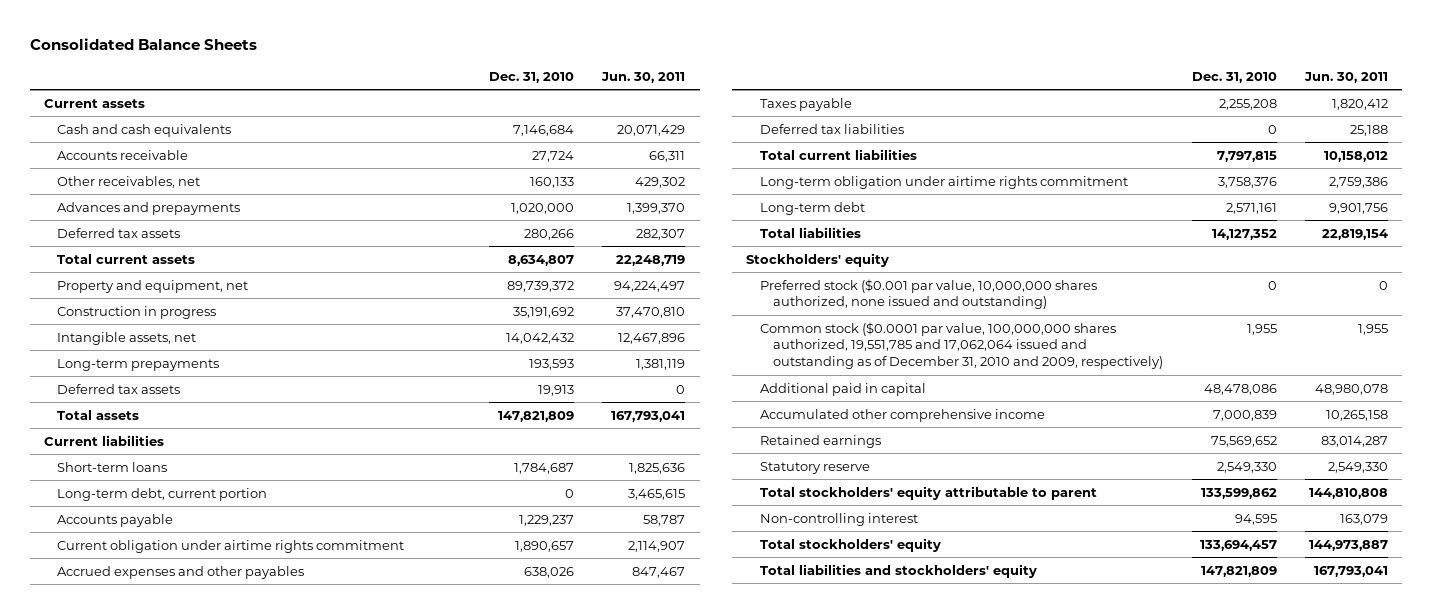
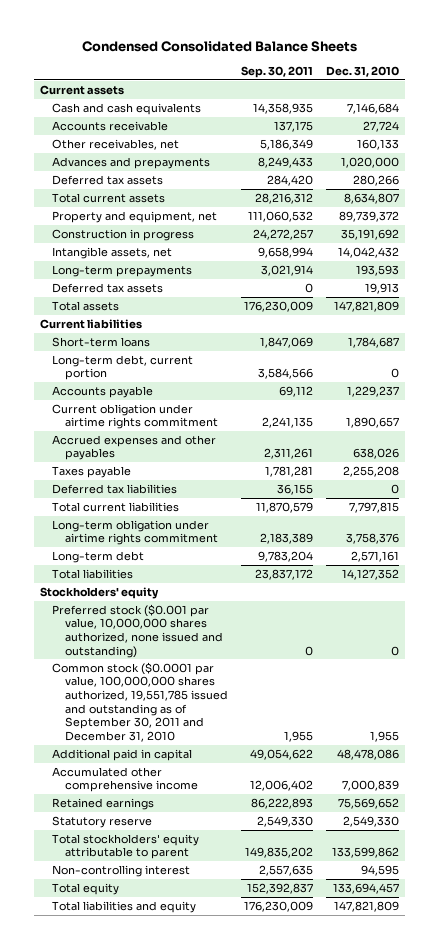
- Consolidated Balance Sheets
+ Condensed Consolidated Balance Sheets
- | Dec. 31, 2010 | Jun. 30, 2011
+ | Sep. 30, 2011 | Dec. 31, 2010
- Common stock ($0.0001 par value, 100,000,000 shares authorized, 19,551,785 and 17,062,064 issued and outstanding as of December 31, 2010 and 2009, respectively) | 1,955 | 1,955
+ Common stock ($0.0001 par value, 100,000,000 shares authorized, 19,551,785 issued and outstanding as of September 30, 2011 and December 31, 2010 | 1,955 | 1,955
- Total stockholders' equity | 133,694,457 | 144,973,887
- Total liabilities and stockholders' equity | 147,821,809 | 167,793,041
+ Total equity | 152,392,837 | 133,694,457
+ Total liabilities and equity | 176,230,009 | 147,821,809

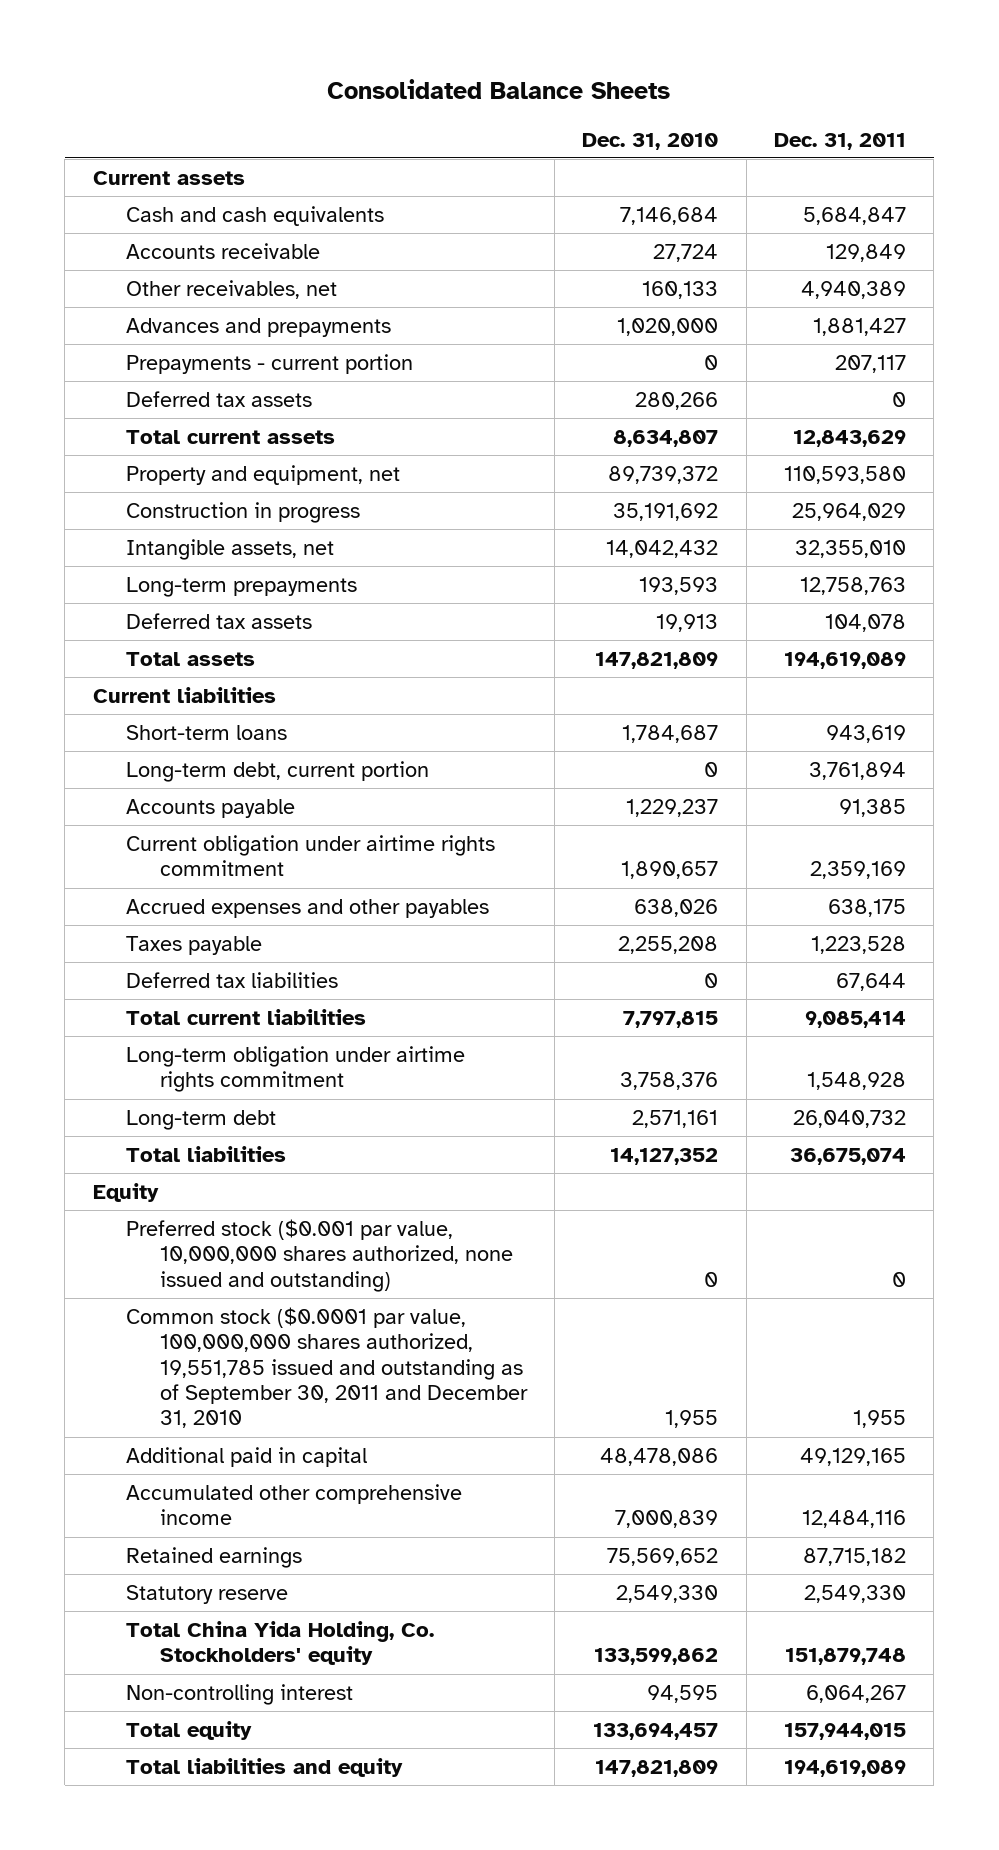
- Condensed Consolidated Balance Sheets
+ Consolidated Balance Sheets
- | Sep. 30, 2011 | Dec. 31, 2010
+ | Dec. 31, 2010 | Dec. 31, 2011
+ Prepayments - current portion | 0 | 207,117
- Stockholders' equity
+ Equity
- Total stockholders' equity attributable to parent | 149,835,202 | 133,599,862
+ Total China Yida Holding, Co. Stockholders' equity | 133,599,862 | 151,879,748

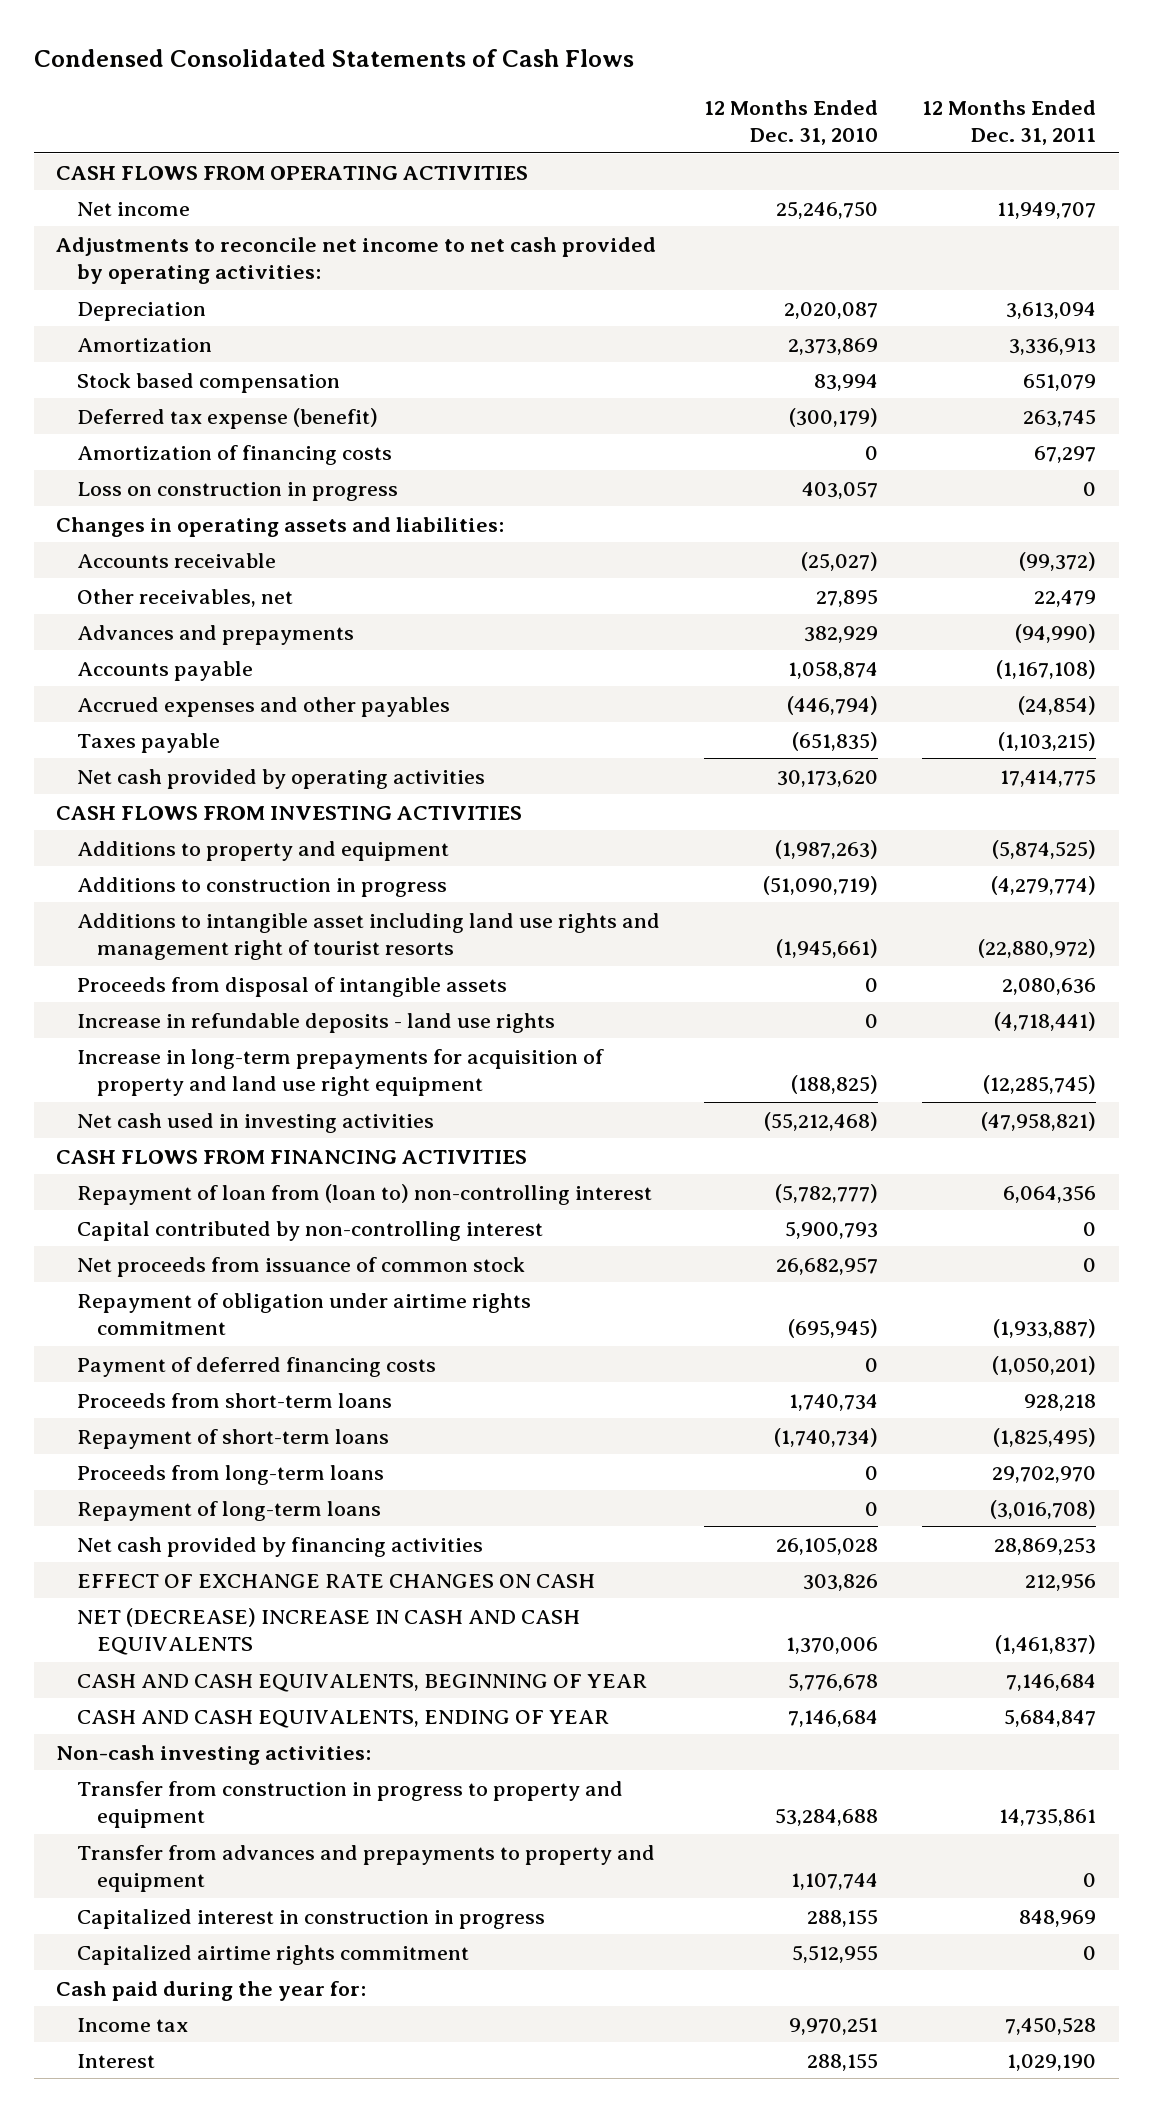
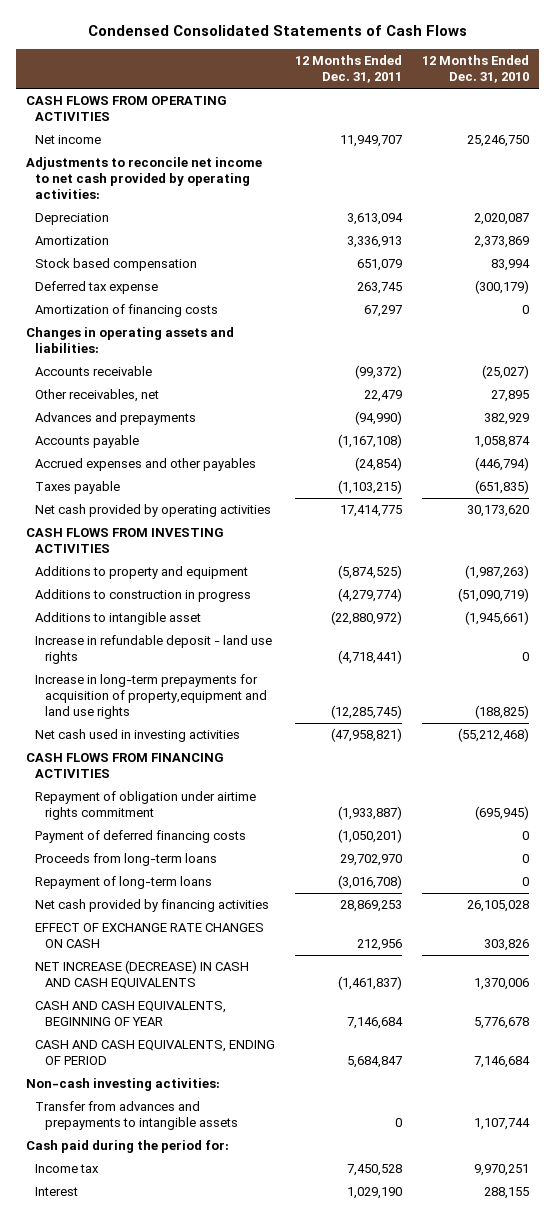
- | 12 Months Ended Dec. 31, 2010 | 12 Months Ended Dec. 31, 2011
+ | 12 Months Ended Dec. 31, 2011 | 12 Months Ended Dec. 31, 2010
- Deferred tax expense (benefit) | (300,179) | 263,745
+ Deferred tax expense | 263,745 | (300,179)
- Loss on construction in progress | 403,057 | 0
- Additions to intangible asset including land use rights and management right of tourist resorts | (1,945,661) | (22,880,972)
- Proceeds from disposal of intangible assets | 0 | 2,080,636
- Increase in refundable deposits - land use rights | 0 | (4,718,441)
- Increase in long-term prepayments for acquisition of property and land use right equipment | (188,825) | (12,285,745)
+ Additions to intangible asset | (22,880,972) | (1,945,661)
+ Increase in refundable deposit - land use rights | (4,718,441) | 0
+ Increase in long-term prepayments for acquisition of property,equipment and land use rights | (12,285,745) | (188,825)
- Repayment of loan from (loan to) non-controlling interest | (5,782,777) | 6,064,356
- Capital contributed by non-controlling interest | 5,900,793 | 0
- Net proceeds from issuance of common stock | 26,682,957 | 0
- Proceeds from short-term loans | 1,740,734 | 928,218
- Repayment of short-term loans | (1,740,734) | (1,825,495)
- NET (DECREASE) INCREASE IN CASH AND CASH EQUIVALENTS | 1,370,006 | (1,461,837)
+ NET INCREASE (DECREASE) IN CASH AND CASH EQUIVALENTS | (1,461,837) | 1,370,006
- CASH AND CASH EQUIVALENTS, ENDING OF YEAR | 7,146,684 | 5,684,847
+ CASH AND CASH EQUIVALENTS, ENDING OF PERIOD | 5,684,847 | 7,146,684
- Transfer from construction in progress to property and equipment | 53,284,688 | 14,735,861
- Transfer from advances and prepayments to property and equipment | 1,107,744 | 0
- Capitalized interest in construction in progress | 288,155 | 848,969
- Capitalized airtime rights commitment | 5,512,955 | 0
- Cash paid during the year for:
+ Transfer from advances and prepayments to intangible assets | 0 | 1,107,744
+ Cash paid during the period for:

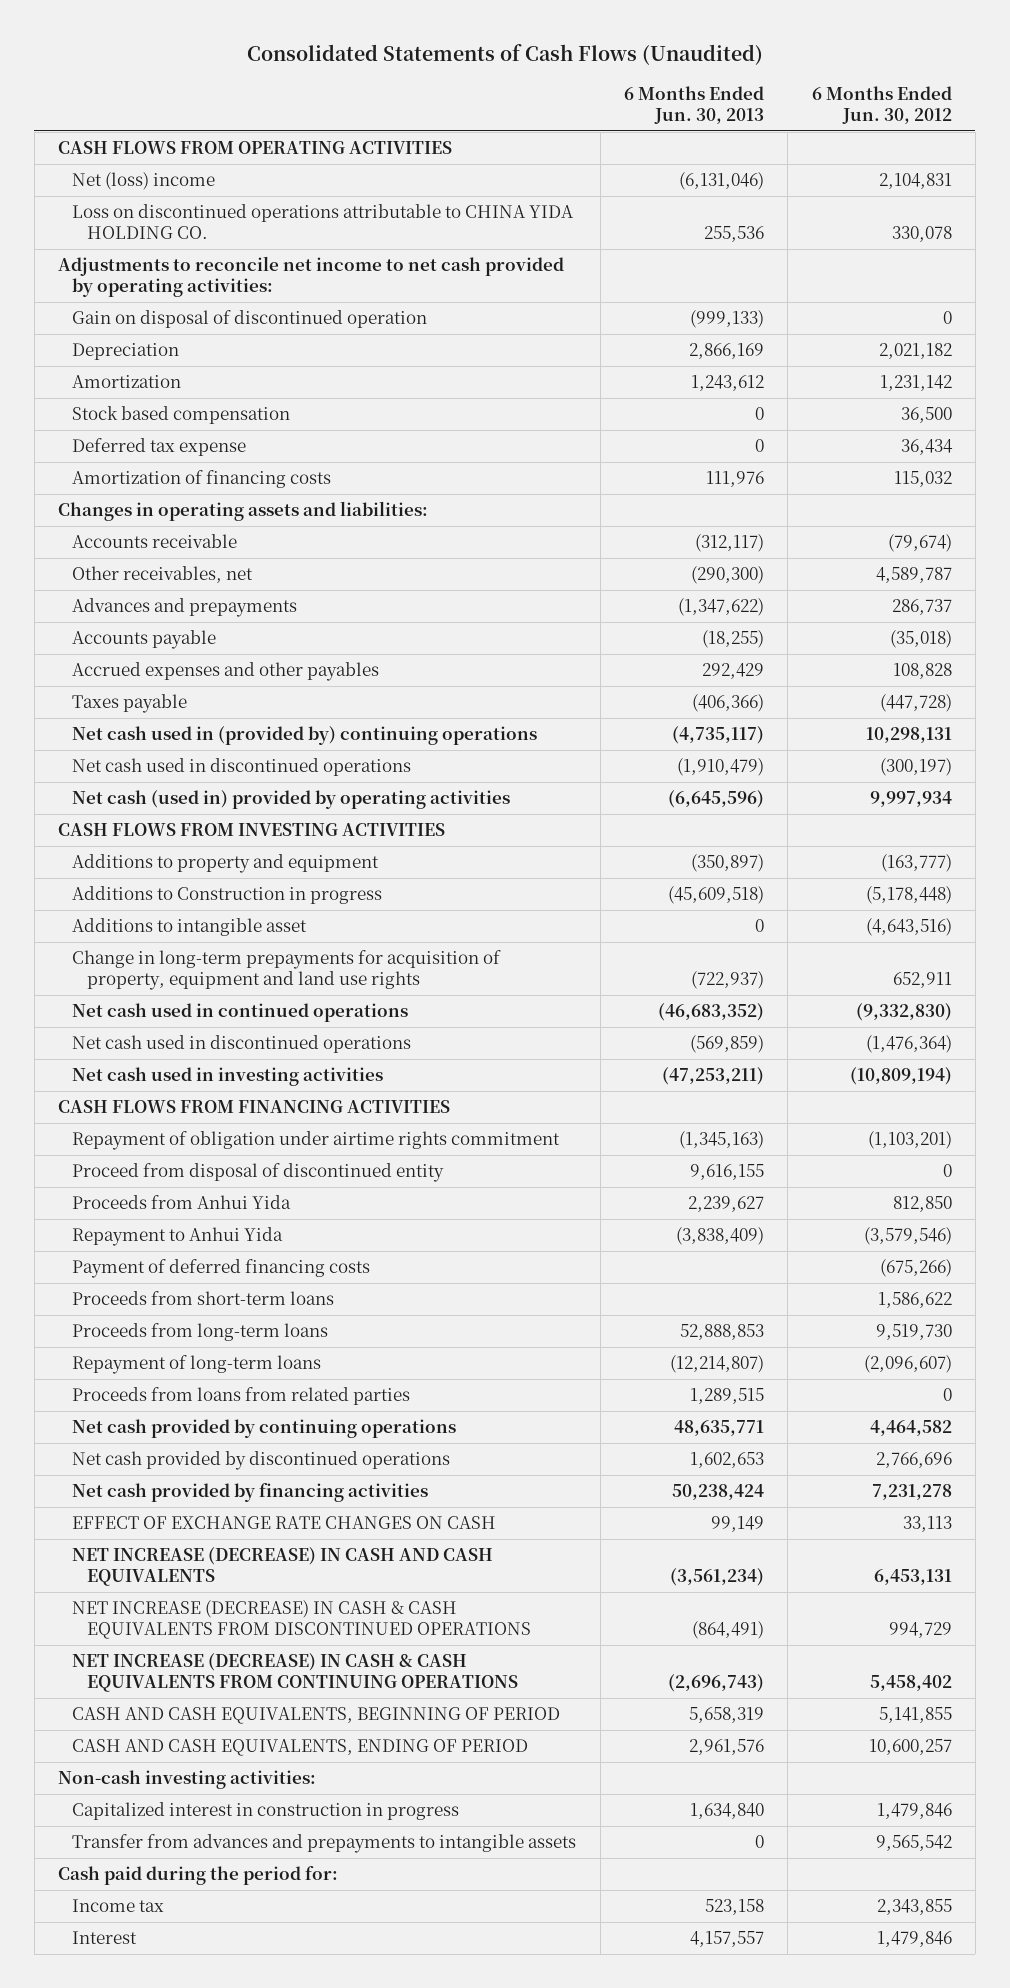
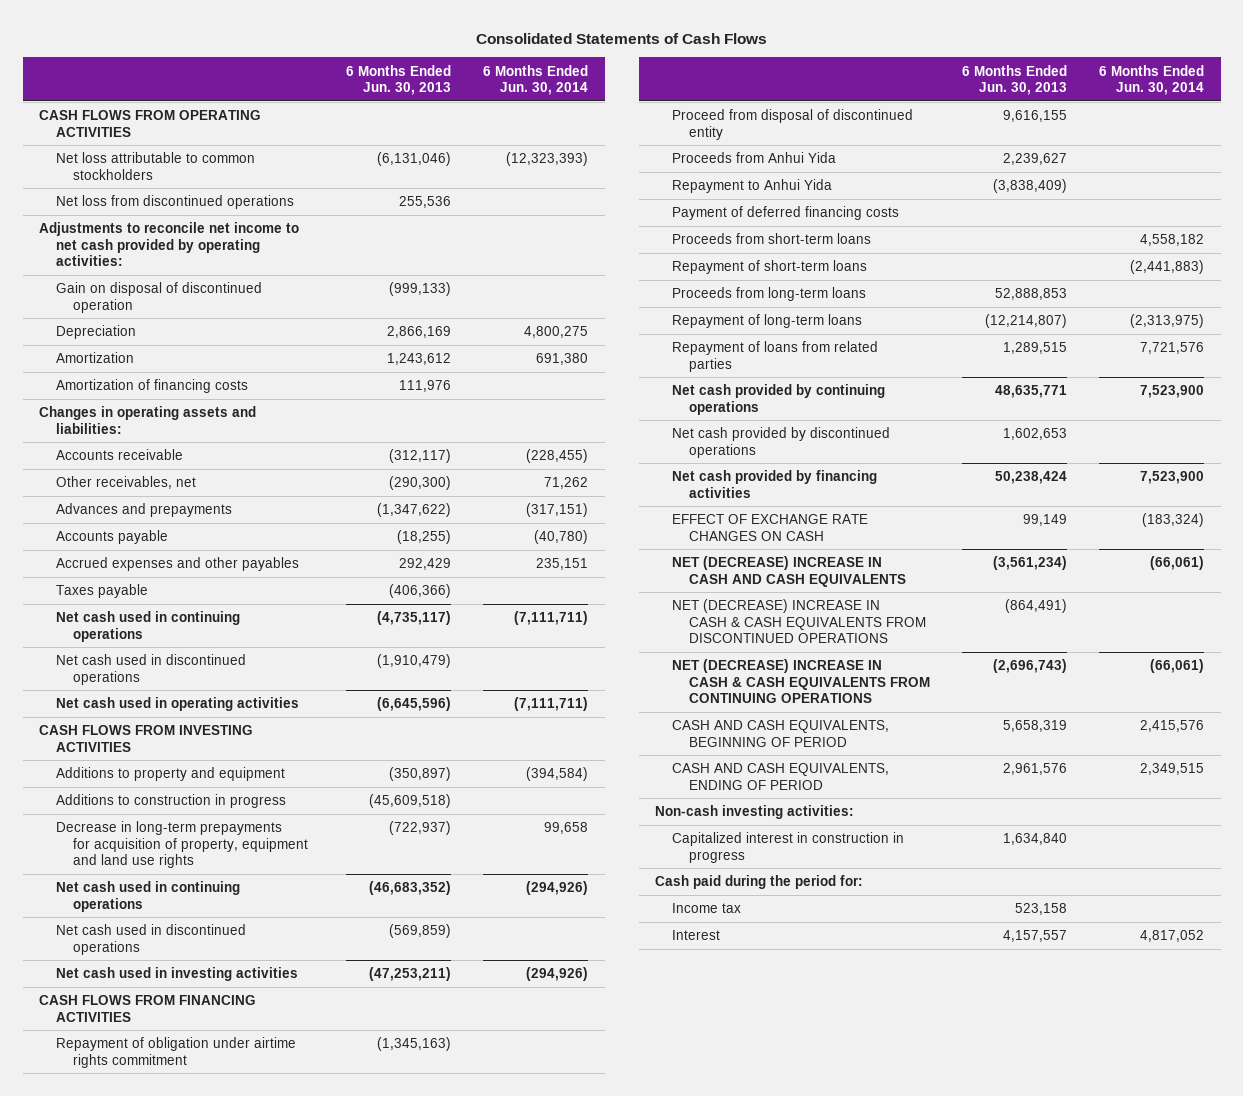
- Consolidated Statements of Cash Flows (Unaudited)
+ Consolidated Statements of Cash Flows
- | 6 Months Ended Jun. 30, 2013 | 6 Months Ended Jun. 30, 2012
+ | 6 Months Ended Jun. 30, 2013 | 6 Months Ended Jun. 30, 2014
- Net (loss) income | (6,131,046) | 2,104,831
- Loss on discontinued operations attributable to CHINA YIDA HOLDING CO. | 255,536 | 330,078
+ Net loss attributable to common stockholders | (6,131,046) | (12,323,393)
+ Net loss from discontinued operations | 255,536 |
- Stock based compensation | 0 | 36,500
- Deferred tax expense | 0 | 36,434
- Net cash used in (provided by) continuing operations | (4,735,117) | 10,298,131
+ Net cash used in continuing operations | (4,735,117) | (7,111,711)
- Net cash (used in) provided by operating activities | (6,645,596) | 9,997,934
+ Net cash used in operating activities | (6,645,596) | (7,111,711)
- Additions to Construction in progress | (45,609,518) | (5,178,448)
- Additions to intangible asset | 0 | (4,643,516)
- Change in long-term prepayments for acquisition of property, equipment and land use rights | (722,937) | 652,911
- Net cash used in continued operations | (46,683,352) | (9,332,830)
+ Additions to construction in progress | (45,609,518) |
+ Decrease in long-term prepayments for acquisition of property, equipment and land use rights | (722,937) | 99,658
+ Net cash used in continuing operations | (46,683,352) | (294,926)
+ Repayment of short-term loans | | (2,441,883)
- Proceeds from loans from related parties | 1,289,515 | 0
+ Repayment of loans from related parties | 1,289,515 | 7,721,576
- NET INCREASE (DECREASE) IN CASH AND CASH EQUIVALENTS | (3,561,234) | 6,453,131
- NET INCREASE (DECREASE) IN CASH & CASH EQUIVALENTS FROM DISCONTINUED OPERATIONS | (864,491) | 994,729
- NET INCREASE (DECREASE) IN CASH & CASH EQUIVALENTS FROM CONTINUING OPERATIONS | (2,696,743) | 5,458,402
+ NET (DECREASE) INCREASE IN CASH AND CASH EQUIVALENTS | (3,561,234) | (66,061)
+ NET (DECREASE) INCREASE IN CASH & CASH EQUIVALENTS FROM DISCONTINUED OPERATIONS | (864,491) |
+ NET (DECREASE) INCREASE IN CASH & CASH EQUIVALENTS FROM CONTINUING OPERATIONS | (2,696,743) | (66,061)
- Transfer from advances and prepayments to intangible assets | 0 | 9,565,542

